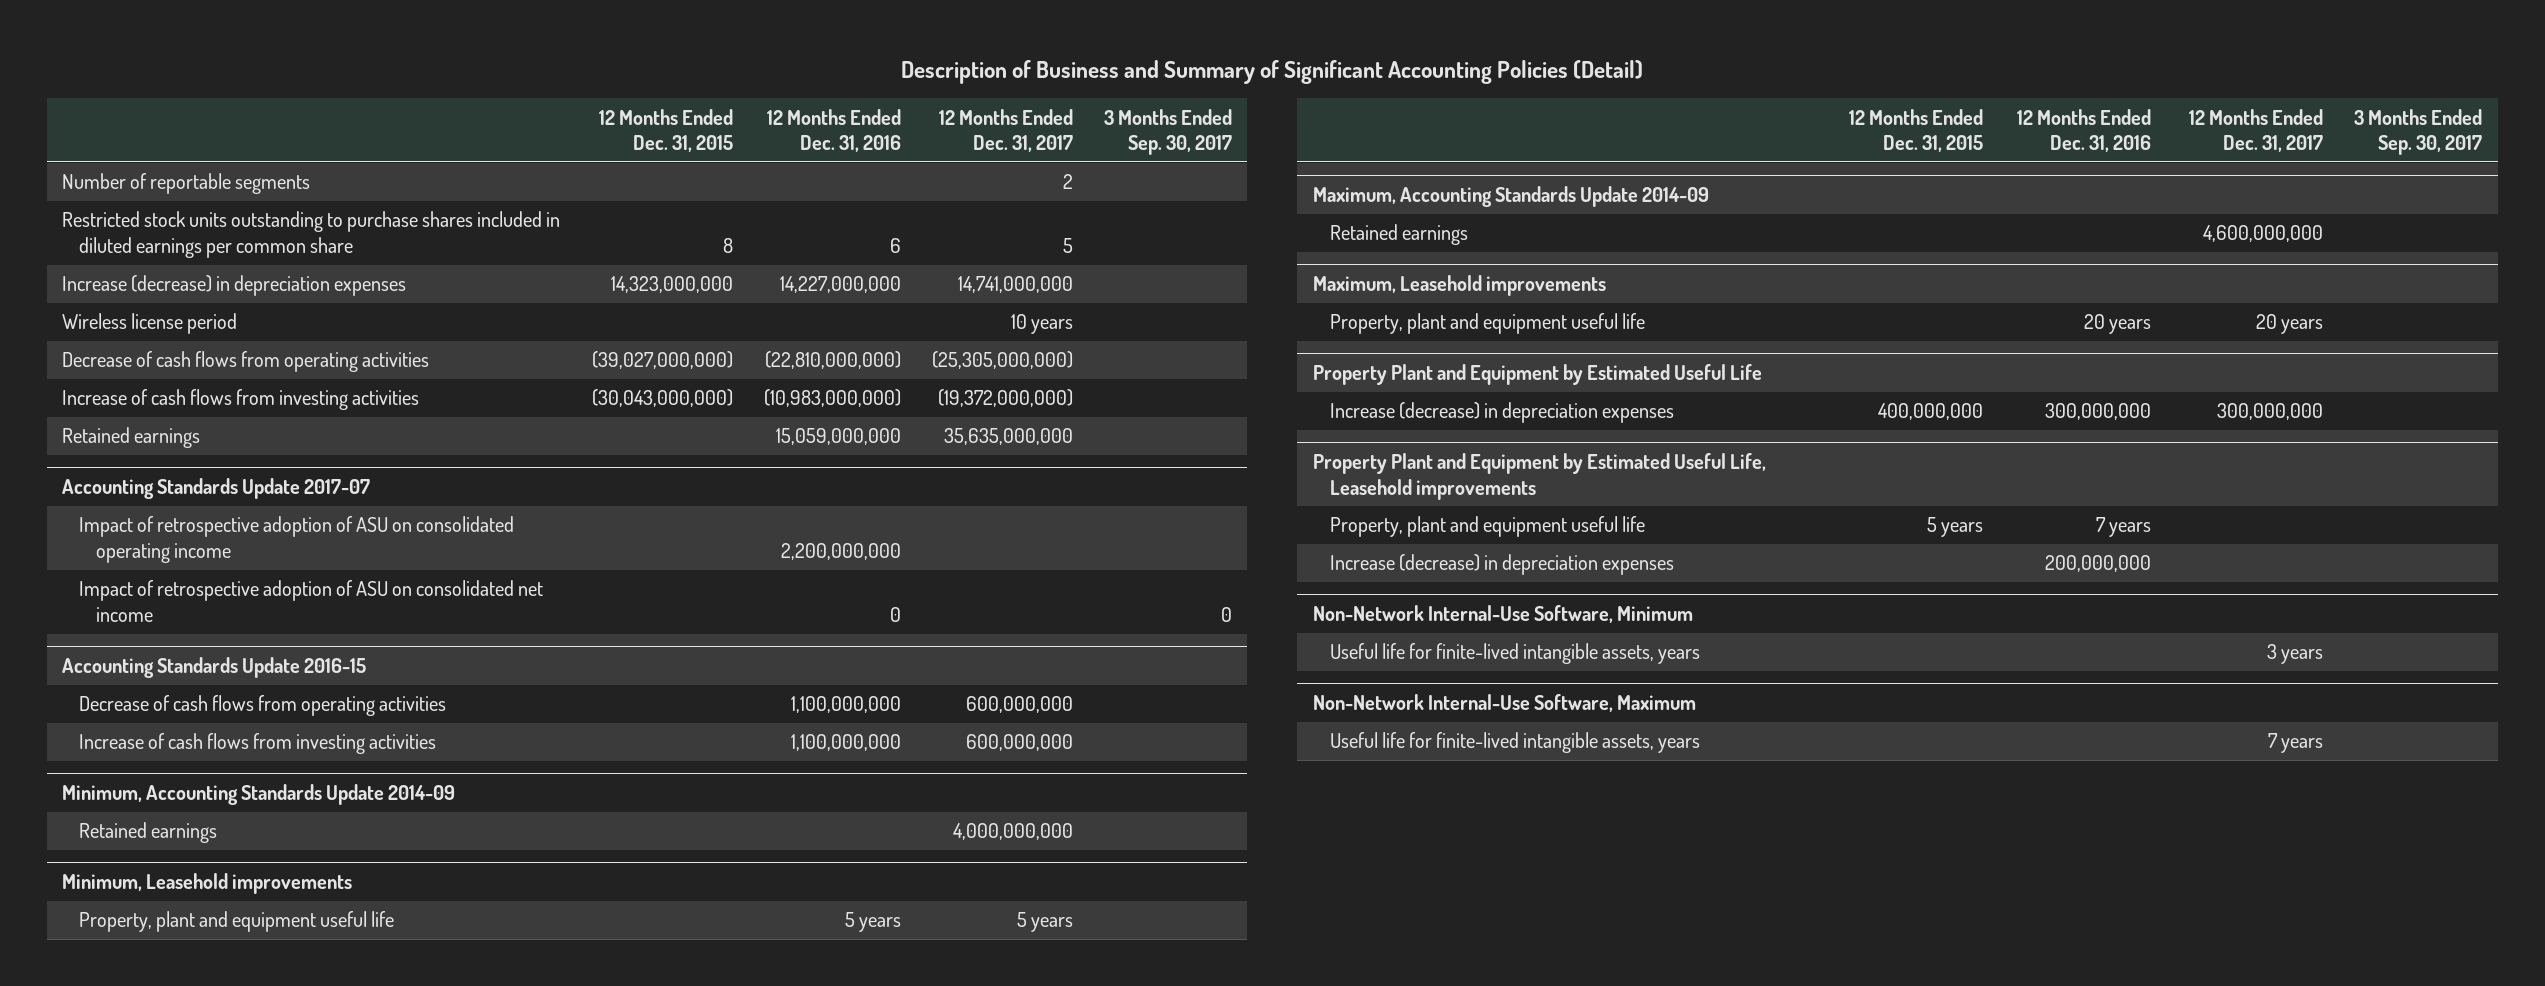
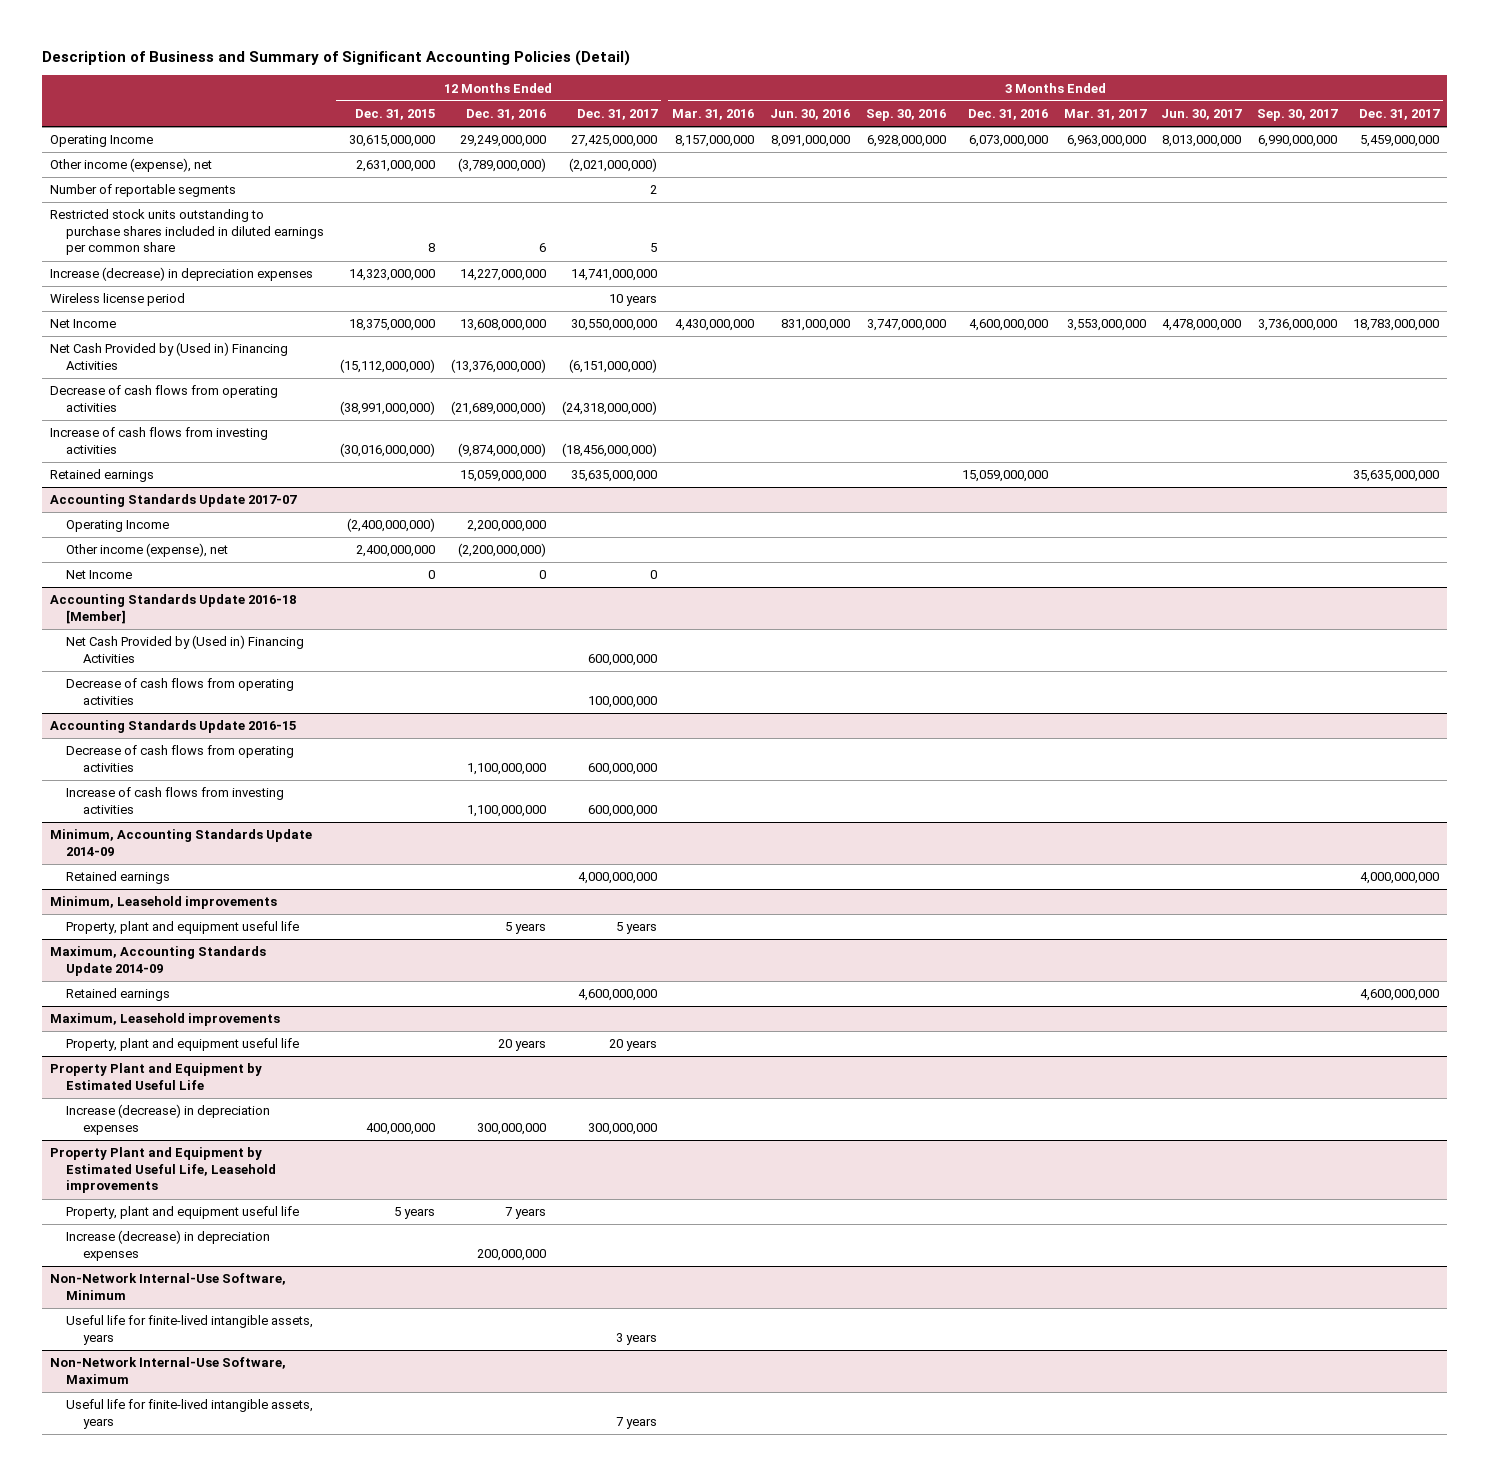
- | 12 Months Ended Dec. 31, 2015 | 12 Months Ended Dec. 31, 2016 | 12 Months Ended Dec. 31, 2017 | 3 Months Ended Sep. 30, 2017
+ | 12 Months Ended Dec. 31, 2015 | 12 Months Ended Dec. 31, 2016 | 12 Months Ended Dec. 31, 2017 | 3 Months Ended Mar. 31, 2016 | 3 Months Ended Jun. 30, 2016 | 3 Months Ended Sep. 30, 2016 | 3 Months Ended Dec. 31, 2016 | 3 Months Ended Mar. 31, 2017 | 3 Months Ended Jun. 30, 2017 | 3 Months Ended Sep. 30, 2017 | 3 Months Ended Dec. 31, 2017
+ Operating Income | 30,615,000,000 | 29,249,000,000 | 27,425,000,000 | 8,157,000,000 | 8,091,000,000 | 6,928,000,000 | 6,073,000,000 | 6,963,000,000 | 8,013,000,000 | 6,990,000,000 | 5,459,000,000
+ Other income (expense), net | 2,631,000,000 | (3,789,000,000) | (2,021,000,000) | | | | | | | |
- Decrease of cash flows from operating activities | (39,027,000,000) | (22,810,000,000) | (25,305,000,000) |
- Increase of cash flows from investing activities | (30,043,000,000) | (10,983,000,000) | (19,372,000,000) |
+ Net Income | 18,375,000,000 | 13,608,000,000 | 30,550,000,000 | 4,430,000,000 | 831,000,000 | 3,747,000,000 | 4,600,000,000 | 3,553,000,000 | 4,478,000,000 | 3,736,000,000 | 18,783,000,000
+ Net Cash Provided by (Used in) Financing Activities | (15,112,000,000) | (13,376,000,000) | (6,151,000,000) | | | | | | | |
+ Decrease of cash flows from operating activities | (38,991,000,000) | (21,689,000,000) | (24,318,000,000) | | | | | | | |
+ Increase of cash flows from investing activities | (30,016,000,000) | (9,874,000,000) | (18,456,000,000) | | | | | | | |
@ Accounting Standards Update 2017-07
- Impact of retrospective adoption of ASU on consolidated operating income | | 2,200,000,000 | |
- Impact of retrospective adoption of ASU on consolidated net income | | 0 | | 0
+ Operating Income | (2,400,000,000) | 2,200,000,000 | | | | | | | | |
+ Other income (expense), net | 2,400,000,000 | (2,200,000,000) | | | | | | | | |
+ Net Income | 0 | 0 | 0 | | | | | | | |
+ Accounting Standards Update 2016-18 [Member]
+ Net Cash Provided by (Used in) Financing Activities | | | 600,000,000 | | | | | | | |
+ Decrease of cash flows from operating activities | | | 100,000,000 | | | | | | | |

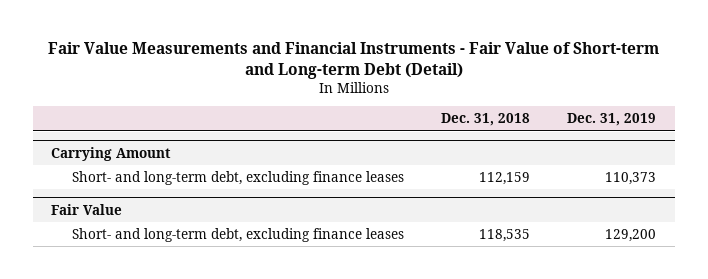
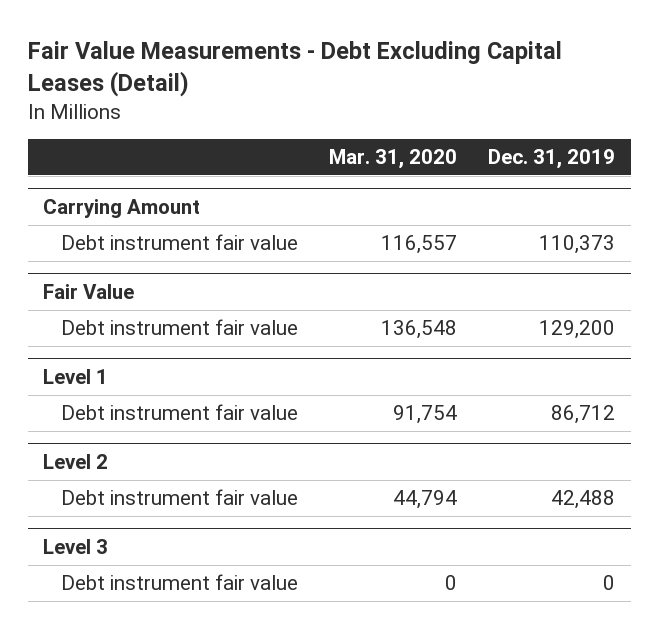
- Fair Value Measurements and Financial Instruments - Fair Value of Short-term and Long-term Debt (Detail)
+ Fair Value Measurements - Debt Excluding Capital Leases (Detail)
- | Dec. 31, 2018 | Dec. 31, 2019
+ | Mar. 31, 2020 | Dec. 31, 2019
@ Carrying Amount
- Short- and long-term debt, excluding finance leases | 112,159 | 110,373
+ Debt instrument fair value | 116,557 | 110,373
@ Fair Value
- Short- and long-term debt, excluding finance leases | 118,535 | 129,200
+ Debt instrument fair value | 136,548 | 129,200
+ Level 1
+ Debt instrument fair value | 91,754 | 86,712
+ Level 2
+ Debt instrument fair value | 44,794 | 42,488
+ Level 3
+ Debt instrument fair value | 0 | 0

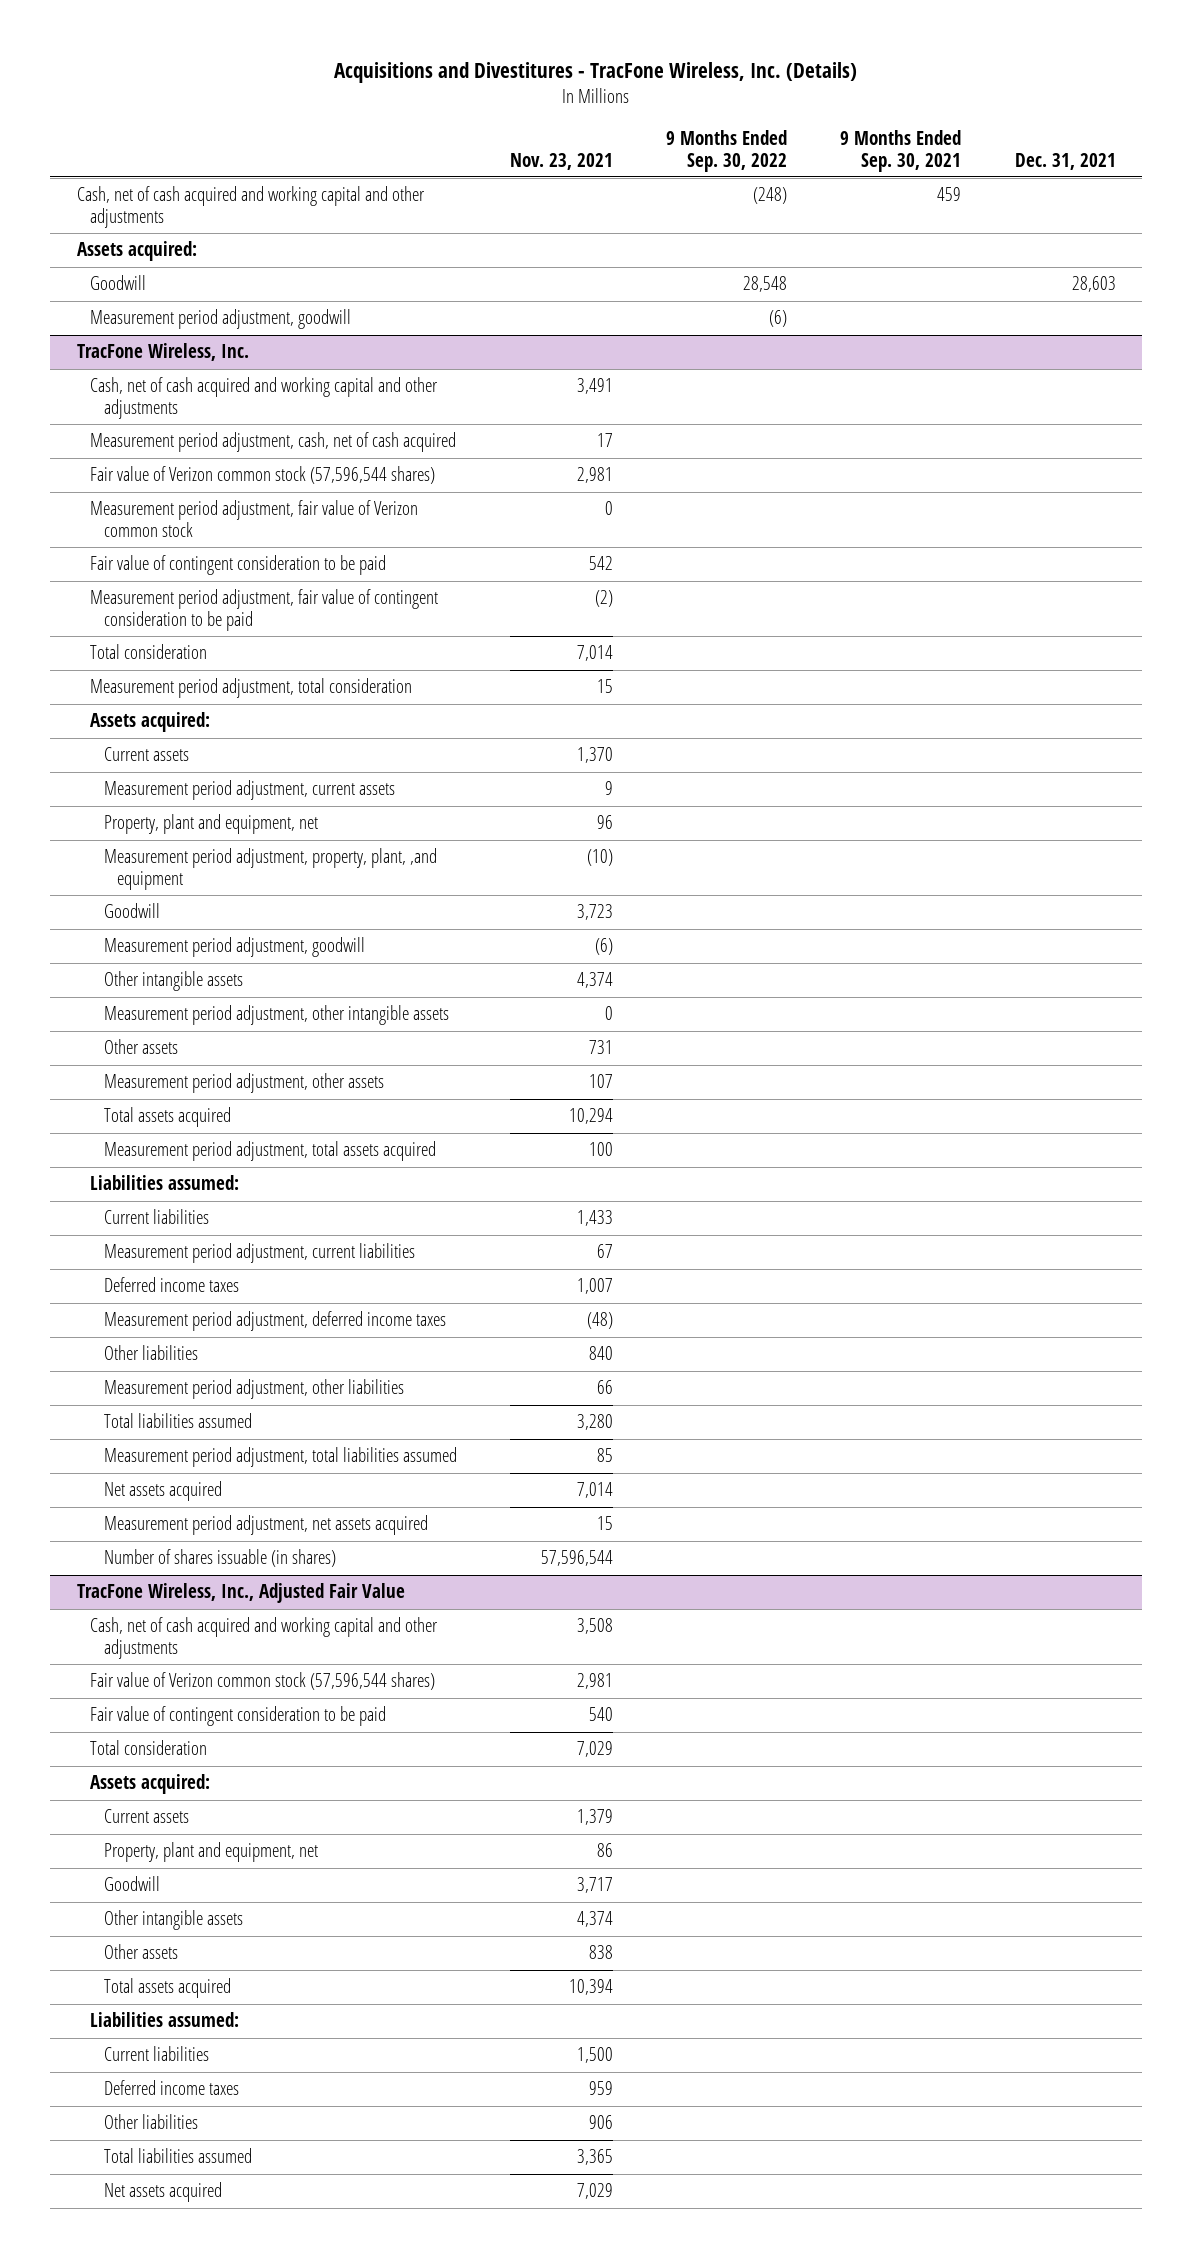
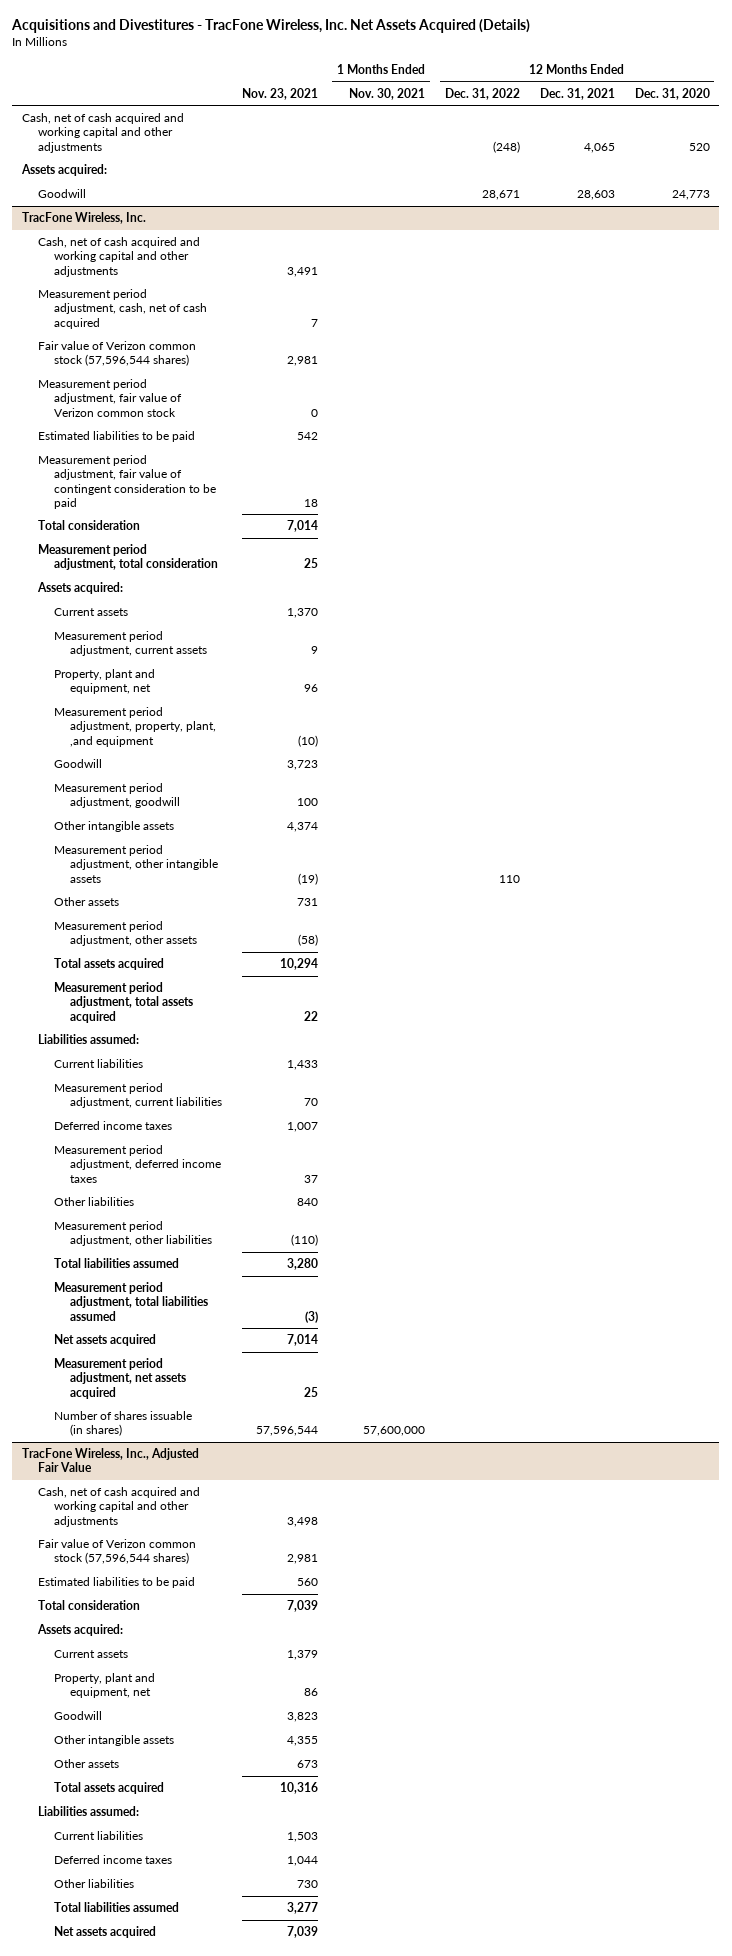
- Acquisitions and Divestitures - TracFone Wireless, Inc. (Details)
+ Acquisitions and Divestitures - TracFone Wireless, Inc. Net Assets Acquired (Details)
- | Nov. 23, 2021 | 9 Months Ended Sep. 30, 2022 | 9 Months Ended Sep. 30, 2021 | Dec. 31, 2021
+ | Nov. 23, 2021 | 1 Months Ended Nov. 30, 2021 | 12 Months Ended Dec. 31, 2022 | 12 Months Ended Dec. 31, 2021 | 12 Months Ended Dec. 31, 2020
- Measurement period adjustment, goodwill | | (6) | |
@ TracFone Wireless, Inc.
- Measurement period adjustment, cash, net of cash acquired | 17 | | |
+ Measurement period adjustment, cash, net of cash acquired | 7 | | | |
- Fair value of contingent consideration to be paid | 542 | | |
- Measurement period adjustment, fair value of contingent consideration to be paid | (2) | | |
+ Estimated liabilities to be paid | 542 | | | |
+ Measurement period adjustment, fair value of contingent consideration to be paid | 18 | | | |
- Measurement period adjustment, total consideration | 15 | | |
+ Measurement period adjustment, total consideration | 25 | | | |
- Measurement period adjustment, goodwill | (6) | | |
+ Measurement period adjustment, goodwill | 100 | | | |
- Measurement period adjustment, other intangible assets | 0 | | |
+ Measurement period adjustment, other intangible assets | (19) | | 110 | |
- Measurement period adjustment, other assets | 107 | | |
+ Measurement period adjustment, other assets | (58) | | | |
- Measurement period adjustment, total assets acquired | 100 | | |
+ Measurement period adjustment, total assets acquired | 22 | | | |
- Measurement period adjustment, current liabilities | 67 | | |
+ Measurement period adjustment, current liabilities | 70 | | | |
- Measurement period adjustment, deferred income taxes | (48) | | |
+ Measurement period adjustment, deferred income taxes | 37 | | | |
- Measurement period adjustment, other liabilities | 66 | | |
+ Measurement period adjustment, other liabilities | (110) | | | |
- Measurement period adjustment, total liabilities assumed | 85 | | |
+ Measurement period adjustment, total liabilities assumed | (3) | | | |
- Measurement period adjustment, net assets acquired | 15 | | |
+ Measurement period adjustment, net assets acquired | 25 | | | |
@ TracFone Wireless, Inc., Adjusted Fair Value
- Cash, net of cash acquired and working capital and other adjustments | 3,508 | | |
+ Cash, net of cash acquired and working capital and other adjustments | 3,498 | | | |
- Fair value of contingent consideration to be paid | 540 | | |
- Total consideration | 7,029 | | |
+ Estimated liabilities to be paid | 560 | | | |
+ Total consideration | 7,039 | | | |
- Goodwill | 3,717 | | |
- Other intangible assets | 4,374 | | |
- Other assets | 838 | | |
- Total assets acquired | 10,394 | | |
+ Goodwill | 3,823 | | | |
+ Other intangible assets | 4,355 | | | |
+ Other assets | 673 | | | |
+ Total assets acquired | 10,316 | | | |
- Current liabilities | 1,500 | | |
- Deferred income taxes | 959 | | |
- Other liabilities | 906 | | |
- Total liabilities assumed | 3,365 | | |
- Net assets acquired | 7,029 | | |
+ Current liabilities | 1,503 | | | |
+ Deferred income taxes | 1,044 | | | |
+ Other liabilities | 730 | | | |
+ Total liabilities assumed | 3,277 | | | |
+ Net assets acquired | 7,039 | | | |

